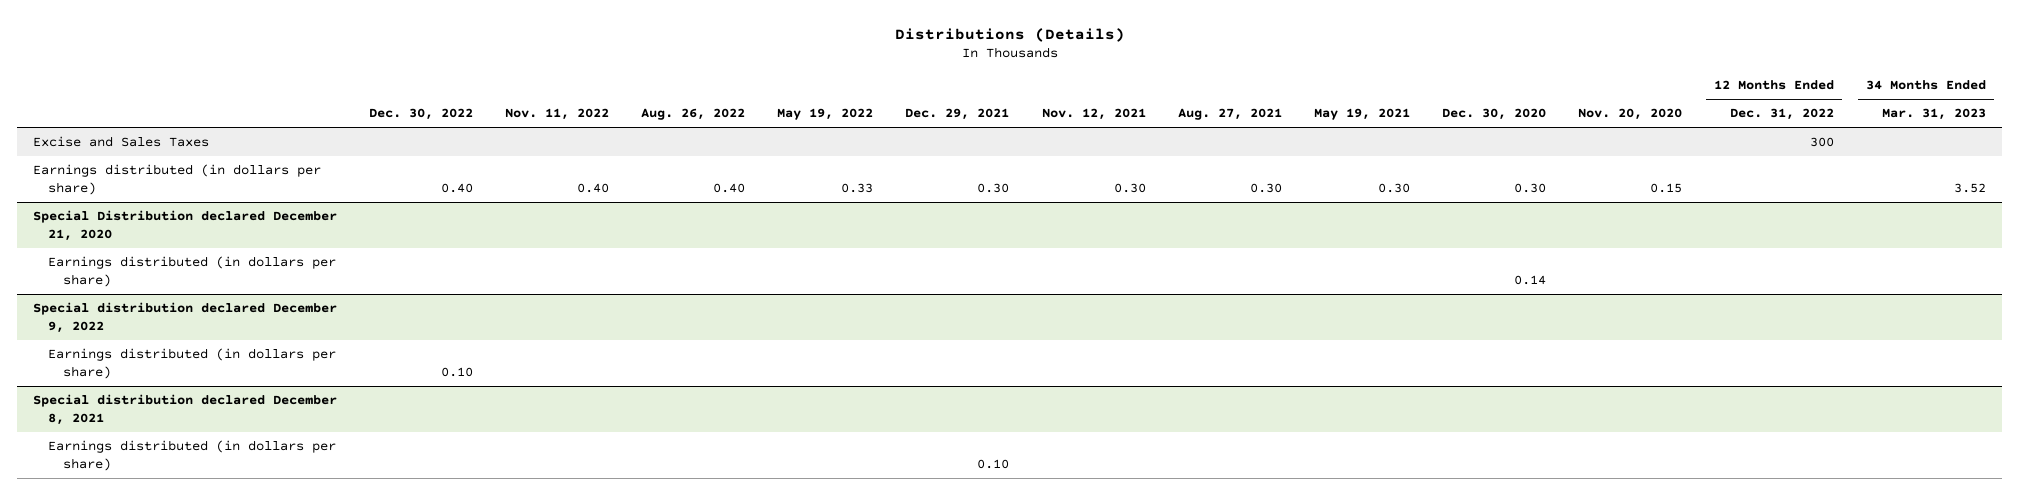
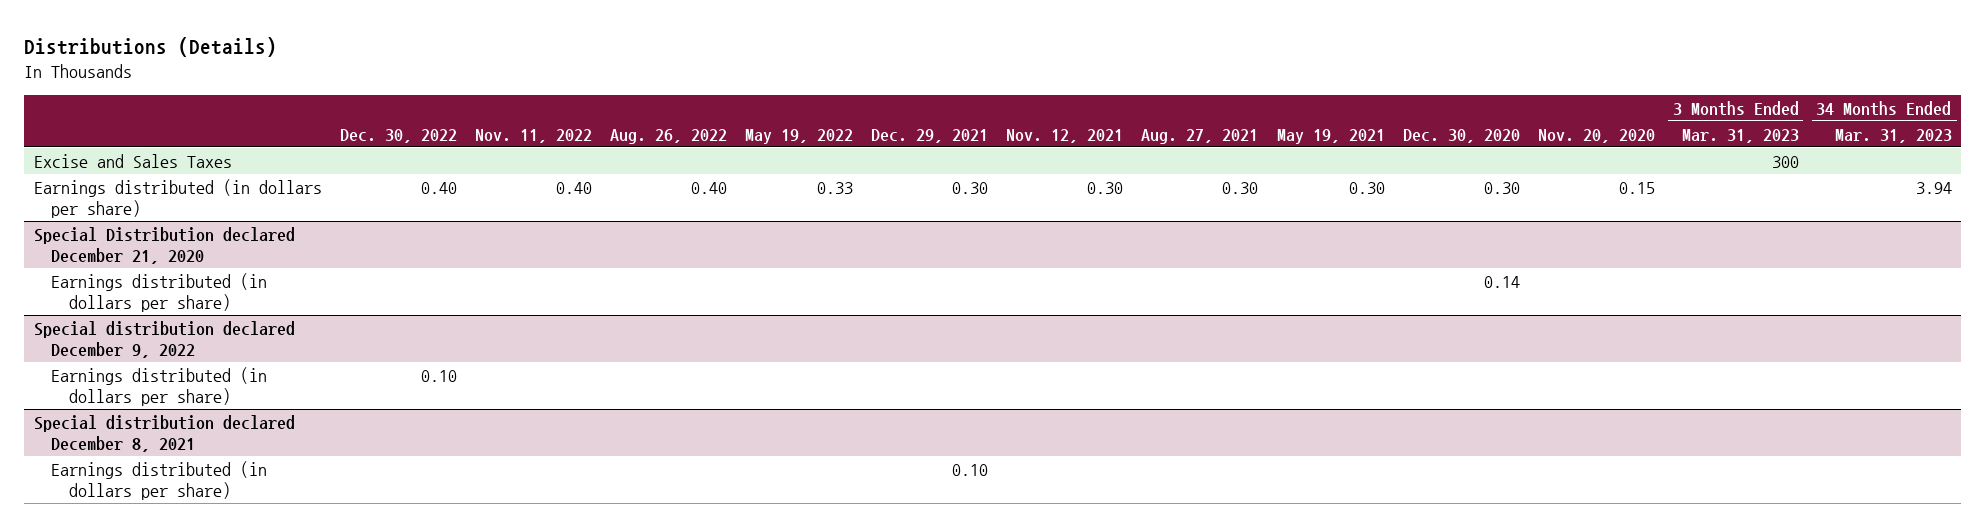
- | Dec. 30, 2022 | Nov. 11, 2022 | Aug. 26, 2022 | May 19, 2022 | Dec. 29, 2021 | Nov. 12, 2021 | Aug. 27, 2021 | May 19, 2021 | Dec. 30, 2020 | Nov. 20, 2020 | 12 Months Ended Dec. 31, 2022 | 34 Months Ended Mar. 31, 2023
+ | Dec. 30, 2022 | Nov. 11, 2022 | Aug. 26, 2022 | May 19, 2022 | Dec. 29, 2021 | Nov. 12, 2021 | Aug. 27, 2021 | May 19, 2021 | Dec. 30, 2020 | Nov. 20, 2020 | 3 Months Ended Mar. 31, 2023 | 34 Months Ended Mar. 31, 2023
- Earnings distributed (in dollars per share) | 0.40 | 0.40 | 0.40 | 0.33 | 0.30 | 0.30 | 0.30 | 0.30 | 0.30 | 0.15 | | 3.52
+ Earnings distributed (in dollars per share) | 0.40 | 0.40 | 0.40 | 0.33 | 0.30 | 0.30 | 0.30 | 0.30 | 0.30 | 0.15 | | 3.94

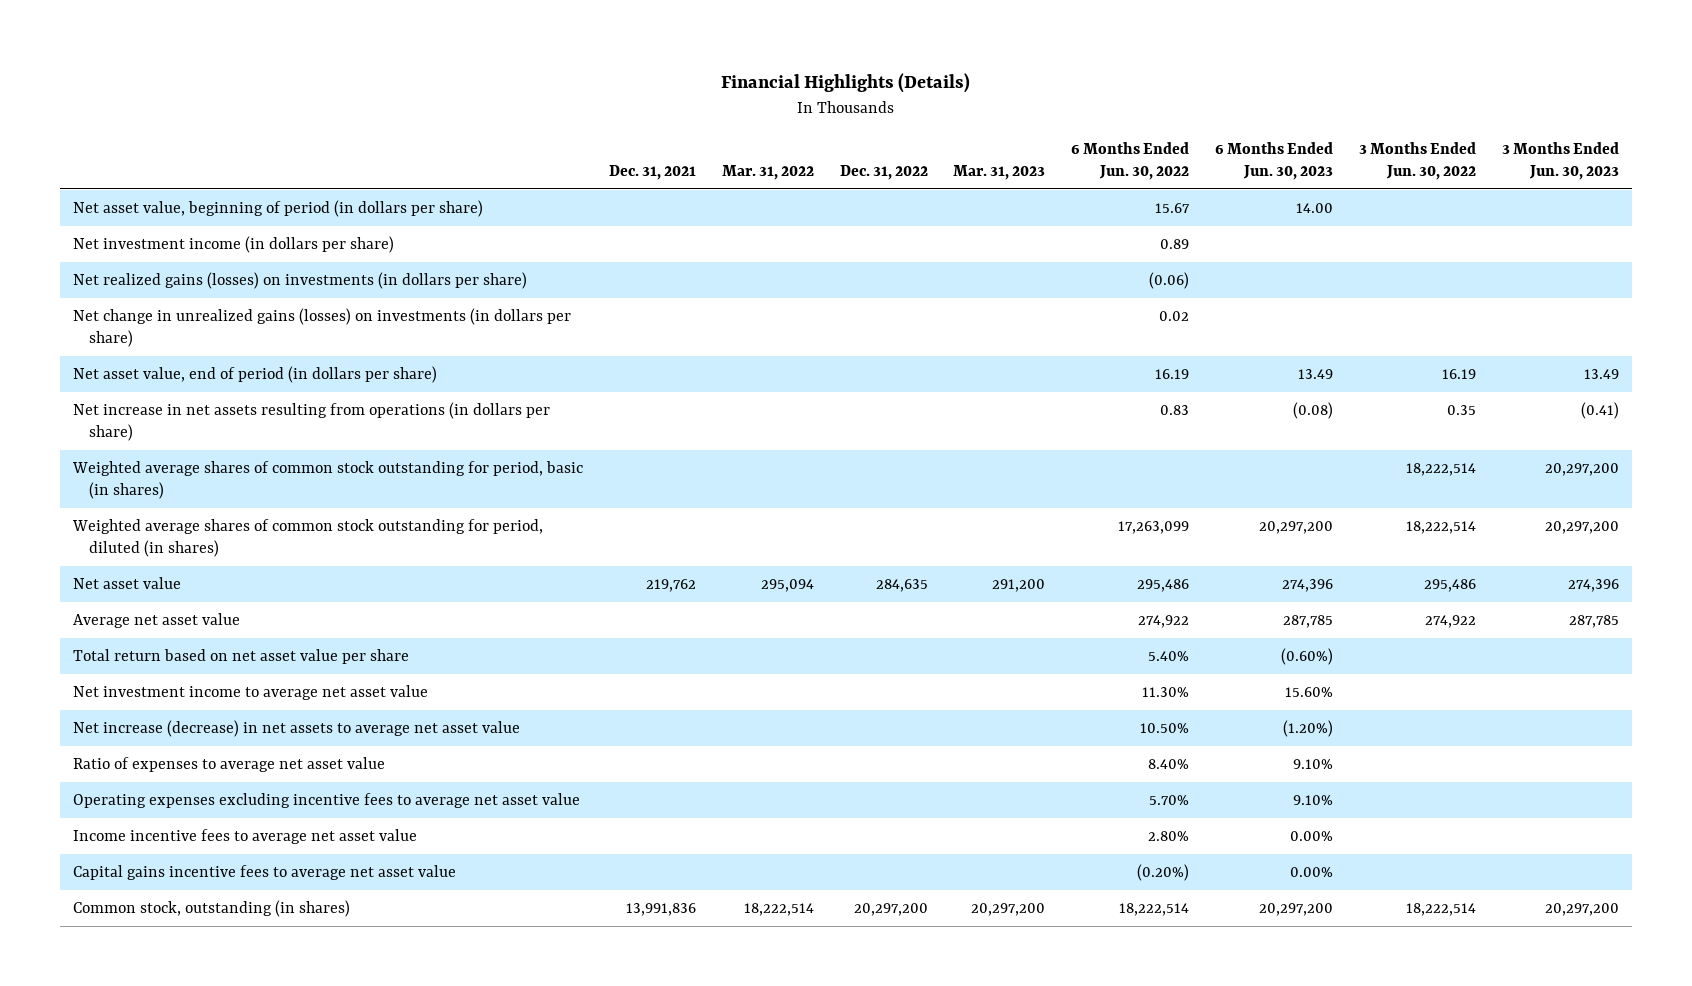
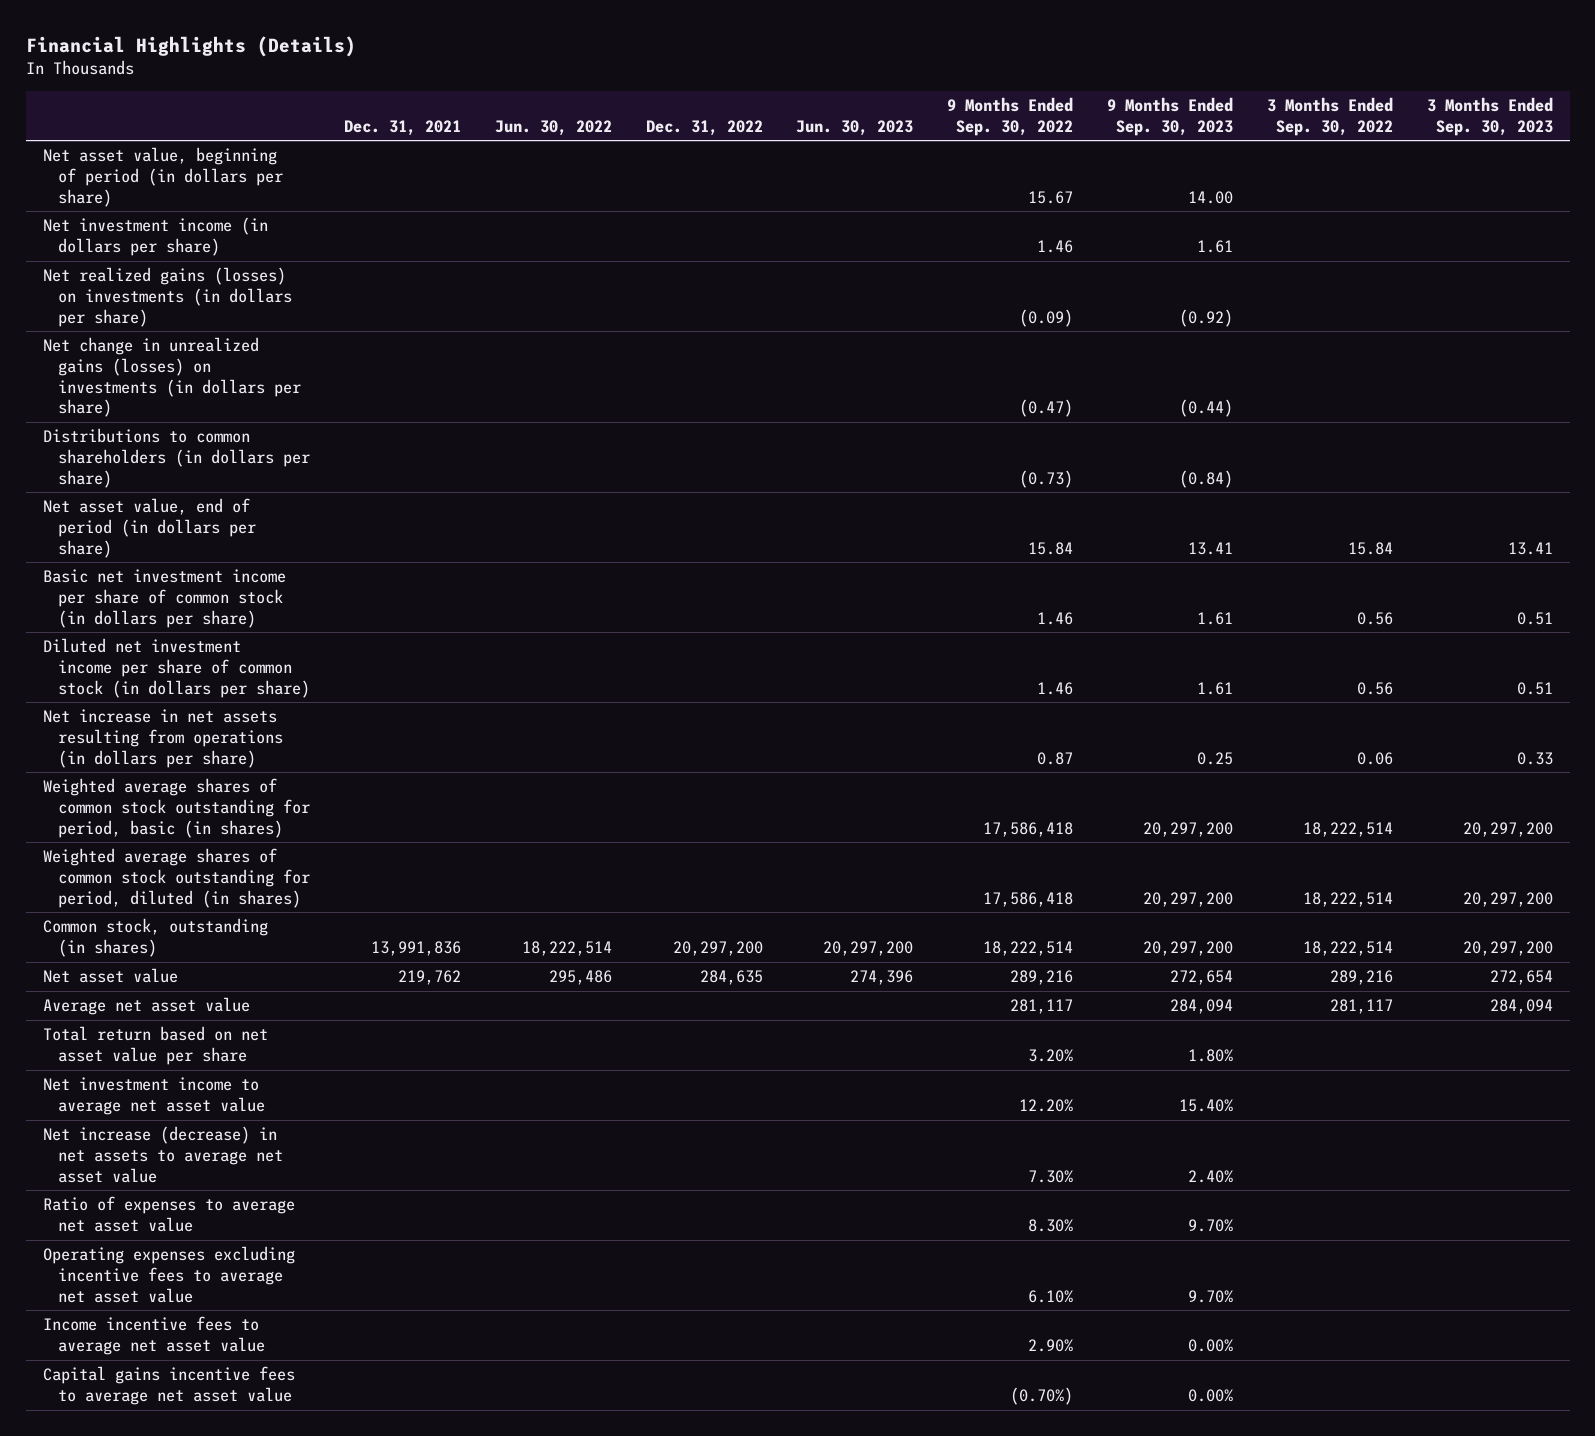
- | Dec. 31, 2021 | Mar. 31, 2022 | Dec. 31, 2022 | Mar. 31, 2023 | 6 Months Ended Jun. 30, 2022 | 6 Months Ended Jun. 30, 2023 | 3 Months Ended Jun. 30, 2022 | 3 Months Ended Jun. 30, 2023
+ | Dec. 31, 2021 | Jun. 30, 2022 | Dec. 31, 2022 | Jun. 30, 2023 | 9 Months Ended Sep. 30, 2022 | 9 Months Ended Sep. 30, 2023 | 3 Months Ended Sep. 30, 2022 | 3 Months Ended Sep. 30, 2023
+ Distributions to common shareholders (in dollars per share) | | | | | (0.73) | (0.84) | |
+ Basic net investment income per share of common stock (in dollars per share) | | | | | 1.46 | 1.61 | 0.56 | 0.51
+ Diluted net investment income per share of common stock (in dollars per share) | | | | | 1.46 | 1.61 | 0.56 | 0.51
moved up: Common stock, outstanding (in shares) | 13,991,836 | 18,222,514 | 20,297,200 | 20,297,200 | 18,222,514 | 20,297,200 | 18,222,514 | 20,297,200

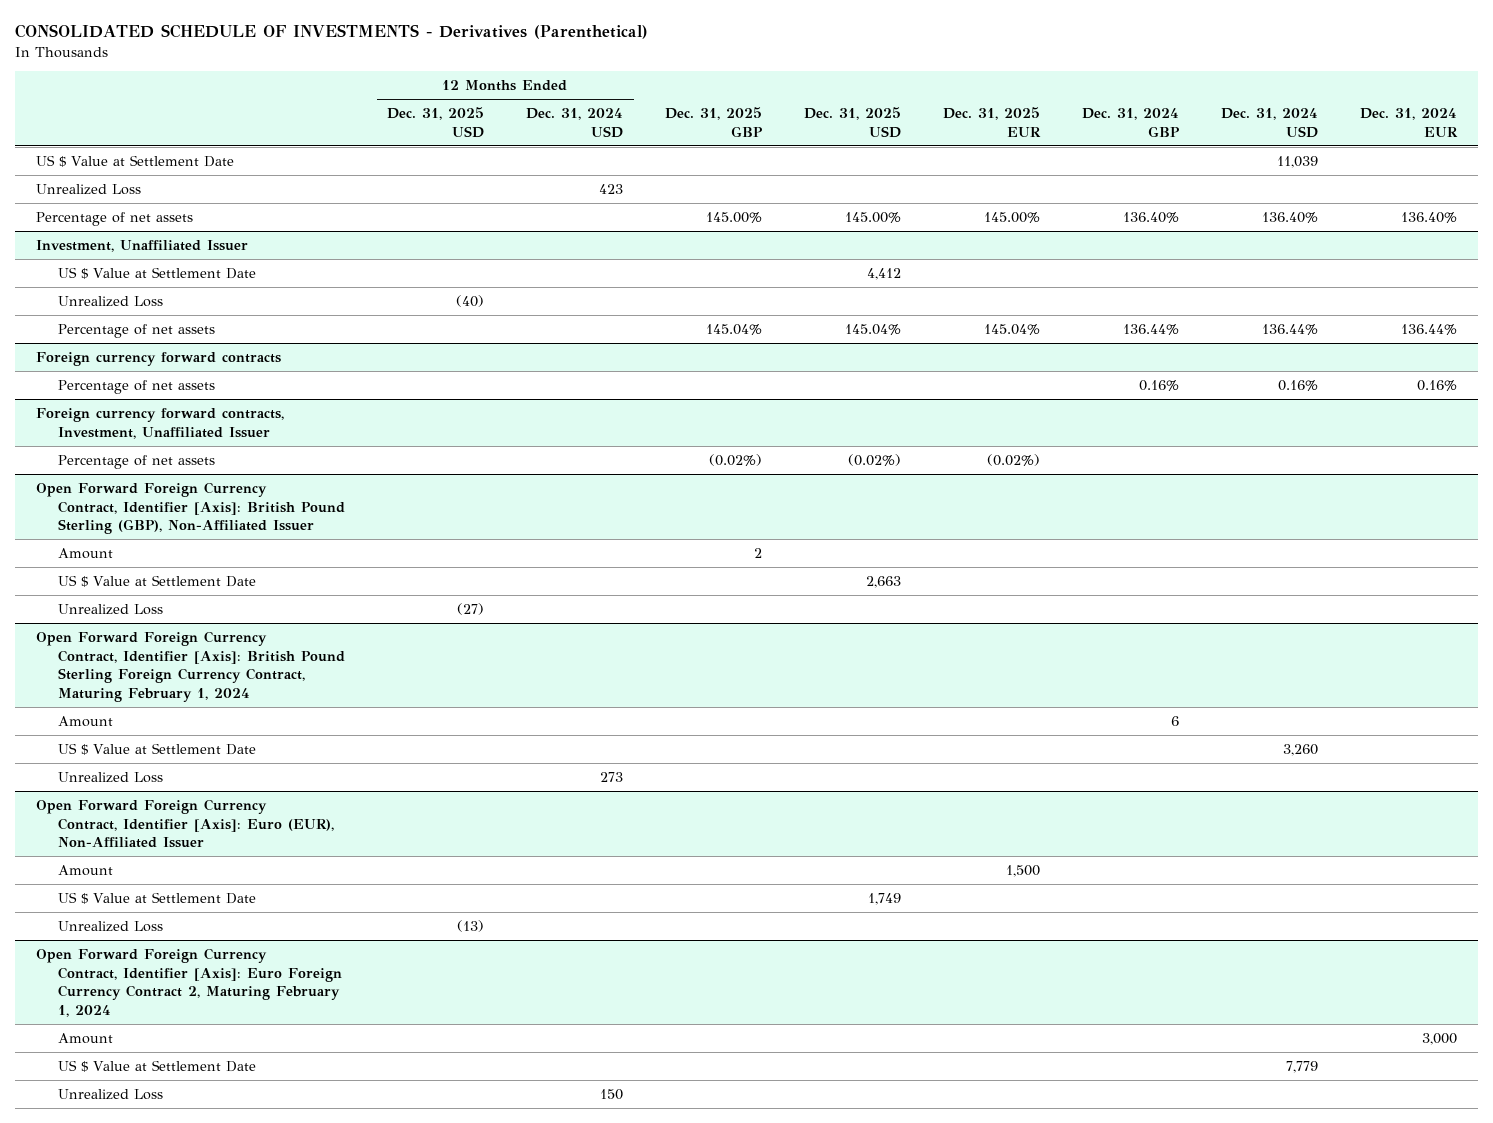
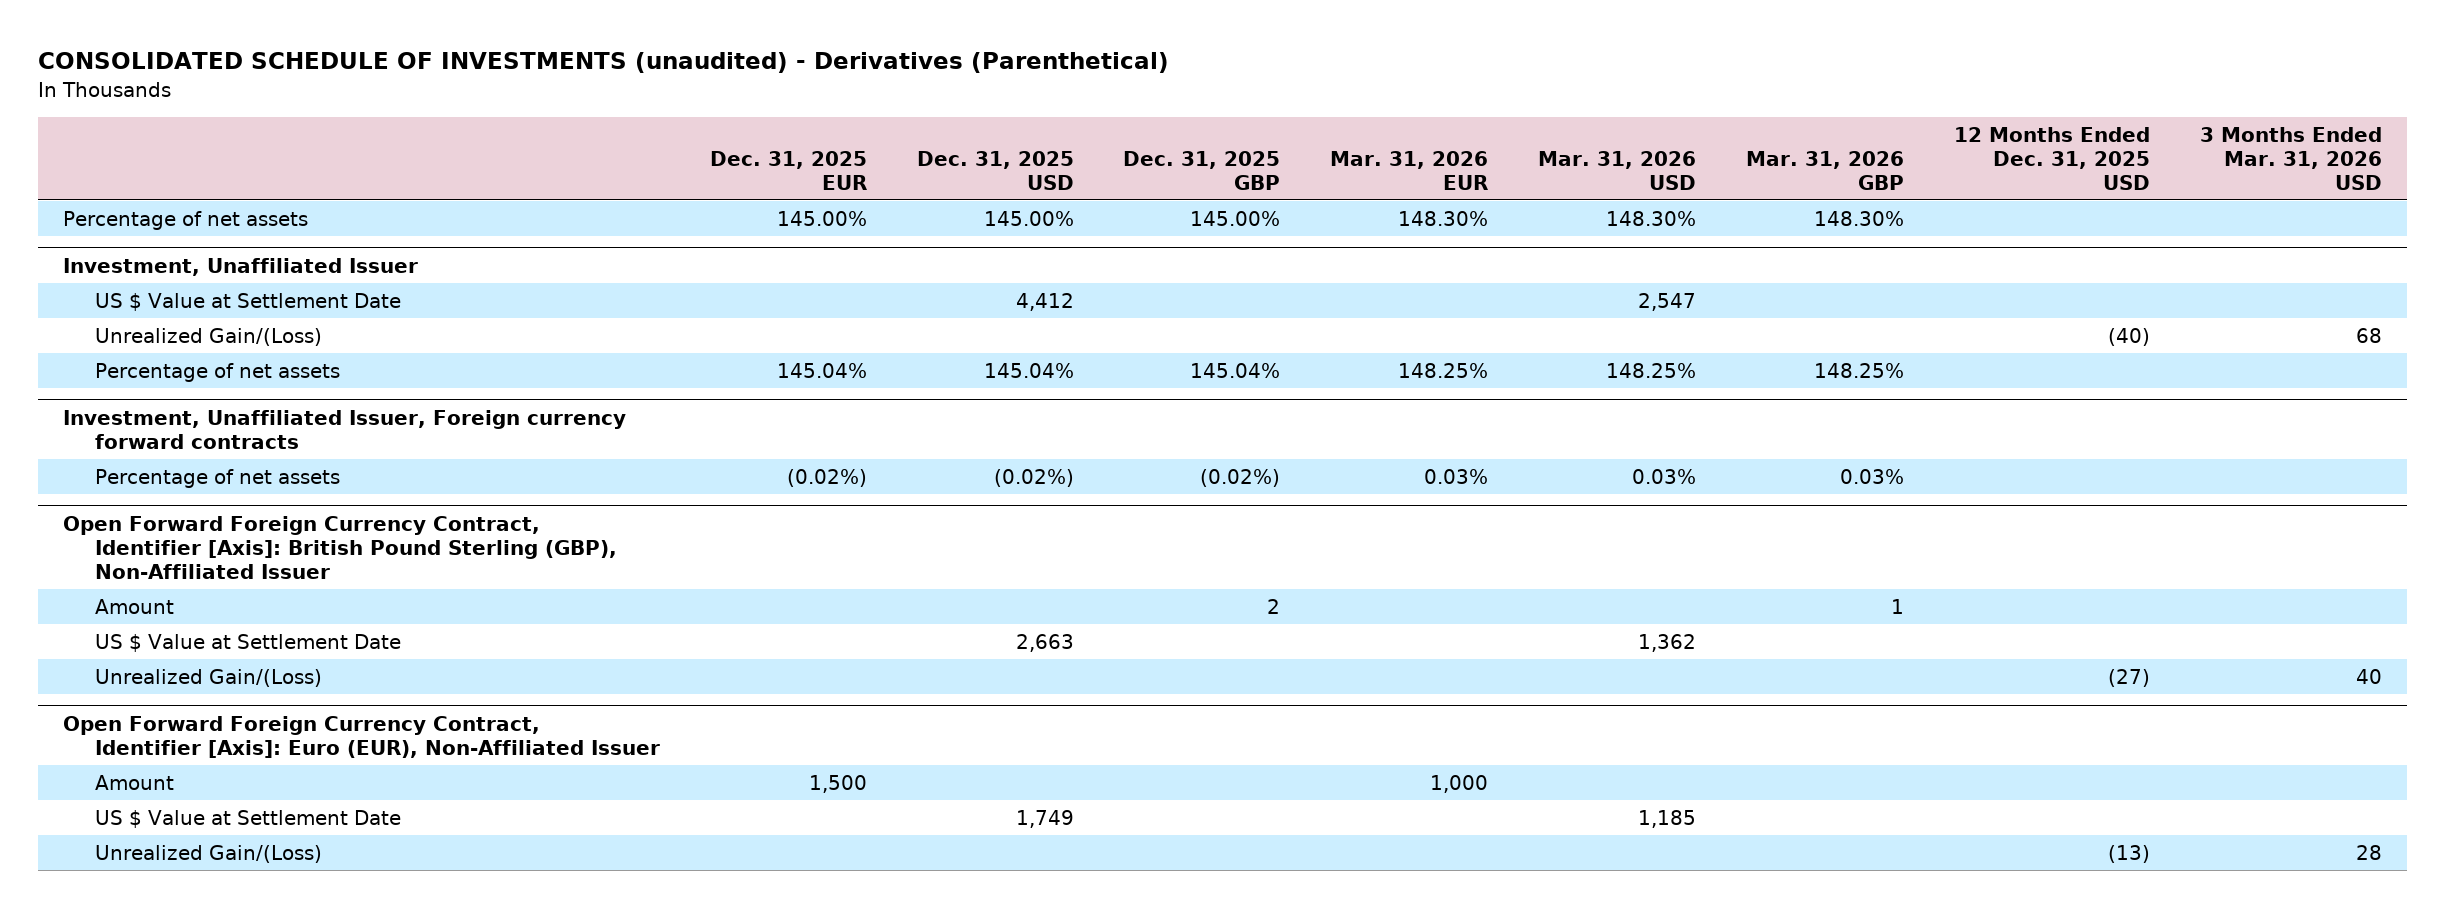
- CONSOLIDATED SCHEDULE OF INVESTMENTS - Derivatives (Parenthetical)
+ CONSOLIDATED SCHEDULE OF INVESTMENTS (unaudited) - Derivatives (Parenthetical)
- | 12 Months Ended Dec. 31, 2025 USD | 12 Months Ended Dec. 31, 2024 USD | Dec. 31, 2025 GBP | Dec. 31, 2025 USD | Dec. 31, 2025 EUR | Dec. 31, 2024 GBP | Dec. 31, 2024 USD | Dec. 31, 2024 EUR
+ | Dec. 31, 2025 EUR | Dec. 31, 2025 USD | Dec. 31, 2025 GBP | Mar. 31, 2026 EUR | Mar. 31, 2026 USD | Mar. 31, 2026 GBP | 12 Months Ended Dec. 31, 2025 USD | 3 Months Ended Mar. 31, 2026 USD
- US $ Value at Settlement Date | | | | | | | 11,039 |
- Unrealized Loss | | 423 | | | | | |
@ Investment, Unaffiliated Issuer
- Unrealized Loss | (40) | | | | | | |
+ Unrealized Gain/(Loss) | | | | | | | (40) | 68
- Foreign currency forward contracts
- Percentage of net assets | | | | | | 0.16% | 0.16% | 0.16%
- Foreign currency forward contracts, Investment, Unaffiliated Issuer
+ Investment, Unaffiliated Issuer, Foreign currency forward contracts
@ Open Forward Foreign Currency Contract, Identifier [Axis]: British Pound Sterling (GBP), Non-Affiliated Issuer
- Unrealized Loss | (27) | | | | | | |
- Open Forward Foreign Currency Contract, Identifier [Axis]: British Pound Sterling Foreign Currency Contract, Maturing February 1, 2024
- Amount | | | | | | 6 | |
- US $ Value at Settlement Date | | | | | | | 3,260 |
- Unrealized Loss | | 273 | | | | | |
@ Open Forward Foreign Currency Contract, Identifier [Axis]: British Pound Sterling (GBP), Non-Affiliated Issuer
+ Unrealized Gain/(Loss) | | | | | | | (27) | 40
@ Open Forward Foreign Currency Contract, Identifier [Axis]: Euro (EUR), Non-Affiliated Issuer
- Unrealized Loss | (13) | | | | | | |
- Open Forward Foreign Currency Contract, Identifier [Axis]: Euro Foreign Currency Contract 2, Maturing February 1, 2024
- Amount | | | | | | | | 3,000
- US $ Value at Settlement Date | | | | | | | 7,779 |
- Unrealized Loss | | 150 | | | | | |
@ Open Forward Foreign Currency Contract, Identifier [Axis]: Euro (EUR), Non-Affiliated Issuer
+ Unrealized Gain/(Loss) | | | | | | | (13) | 28

